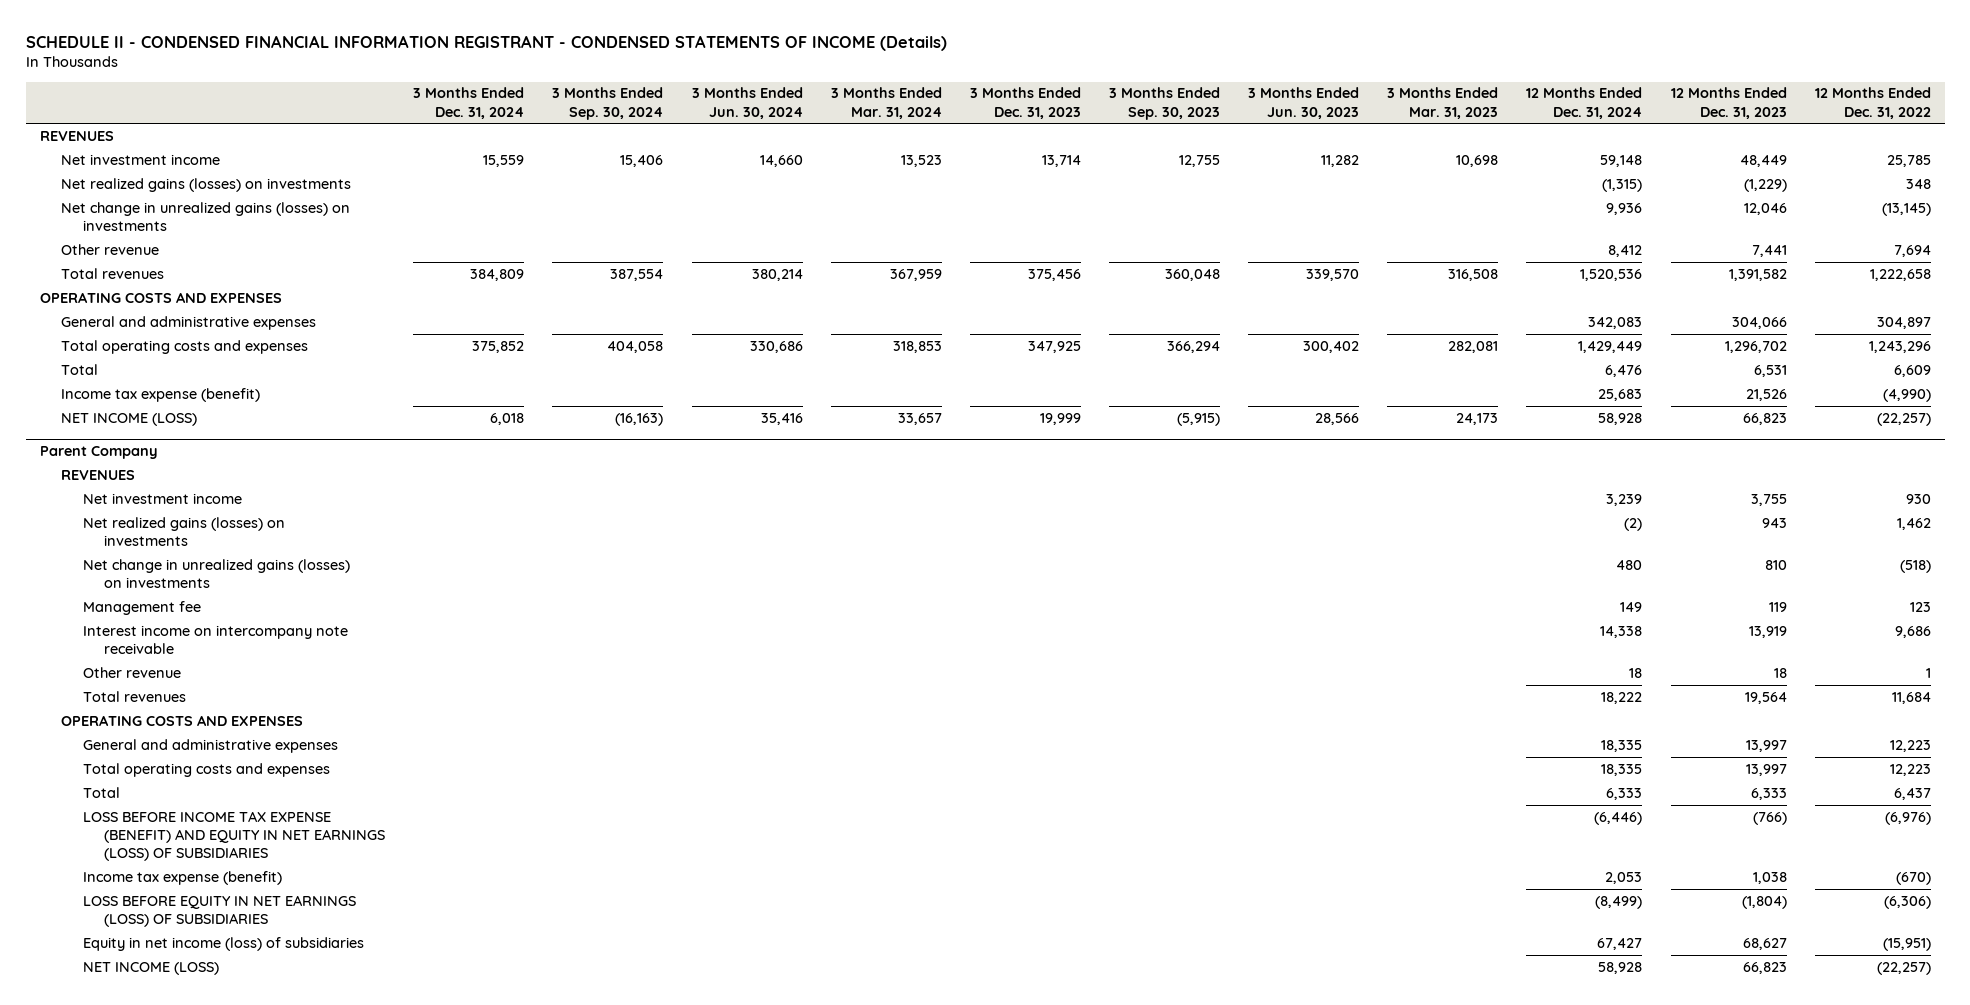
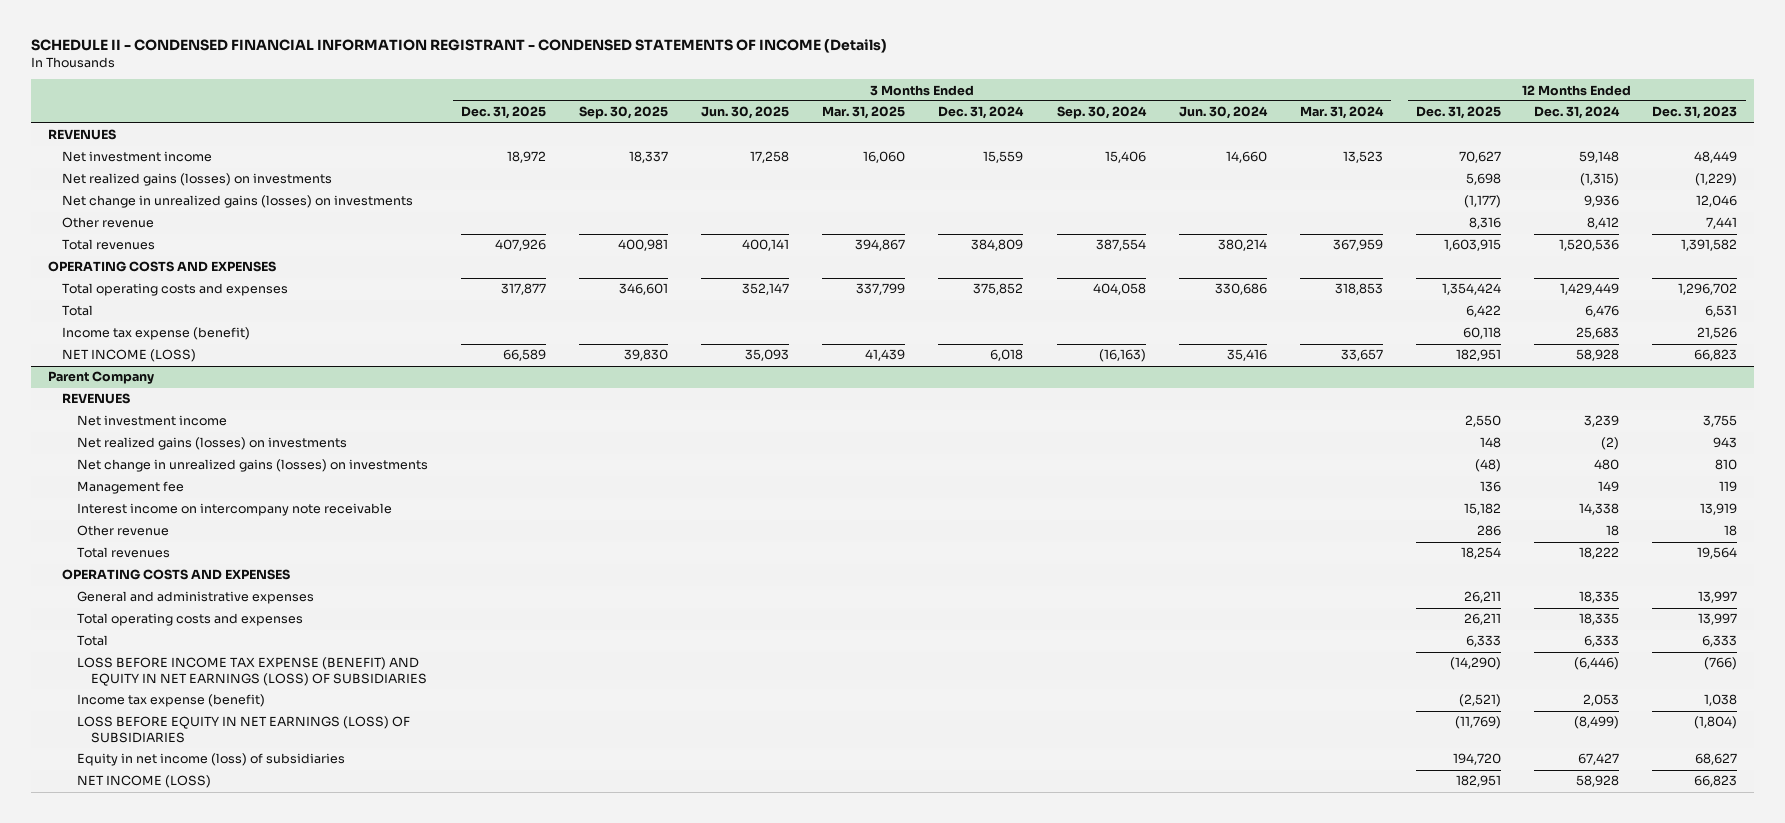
- | 3 Months Ended Dec. 31, 2024 | 3 Months Ended Sep. 30, 2024 | 3 Months Ended Jun. 30, 2024 | 3 Months Ended Mar. 31, 2024 | 3 Months Ended Dec. 31, 2023 | 3 Months Ended Sep. 30, 2023 | 3 Months Ended Jun. 30, 2023 | 3 Months Ended Mar. 31, 2023 | 12 Months Ended Dec. 31, 2024 | 12 Months Ended Dec. 31, 2023 | 12 Months Ended Dec. 31, 2022
+ | 3 Months Ended Dec. 31, 2025 | 3 Months Ended Sep. 30, 2025 | 3 Months Ended Jun. 30, 2025 | 3 Months Ended Mar. 31, 2025 | 3 Months Ended Dec. 31, 2024 | 3 Months Ended Sep. 30, 2024 | 3 Months Ended Jun. 30, 2024 | 3 Months Ended Mar. 31, 2024 | 12 Months Ended Dec. 31, 2025 | 12 Months Ended Dec. 31, 2024 | 12 Months Ended Dec. 31, 2023
- General and administrative expenses | | | | | | | | | 342,083 | 304,066 | 304,897

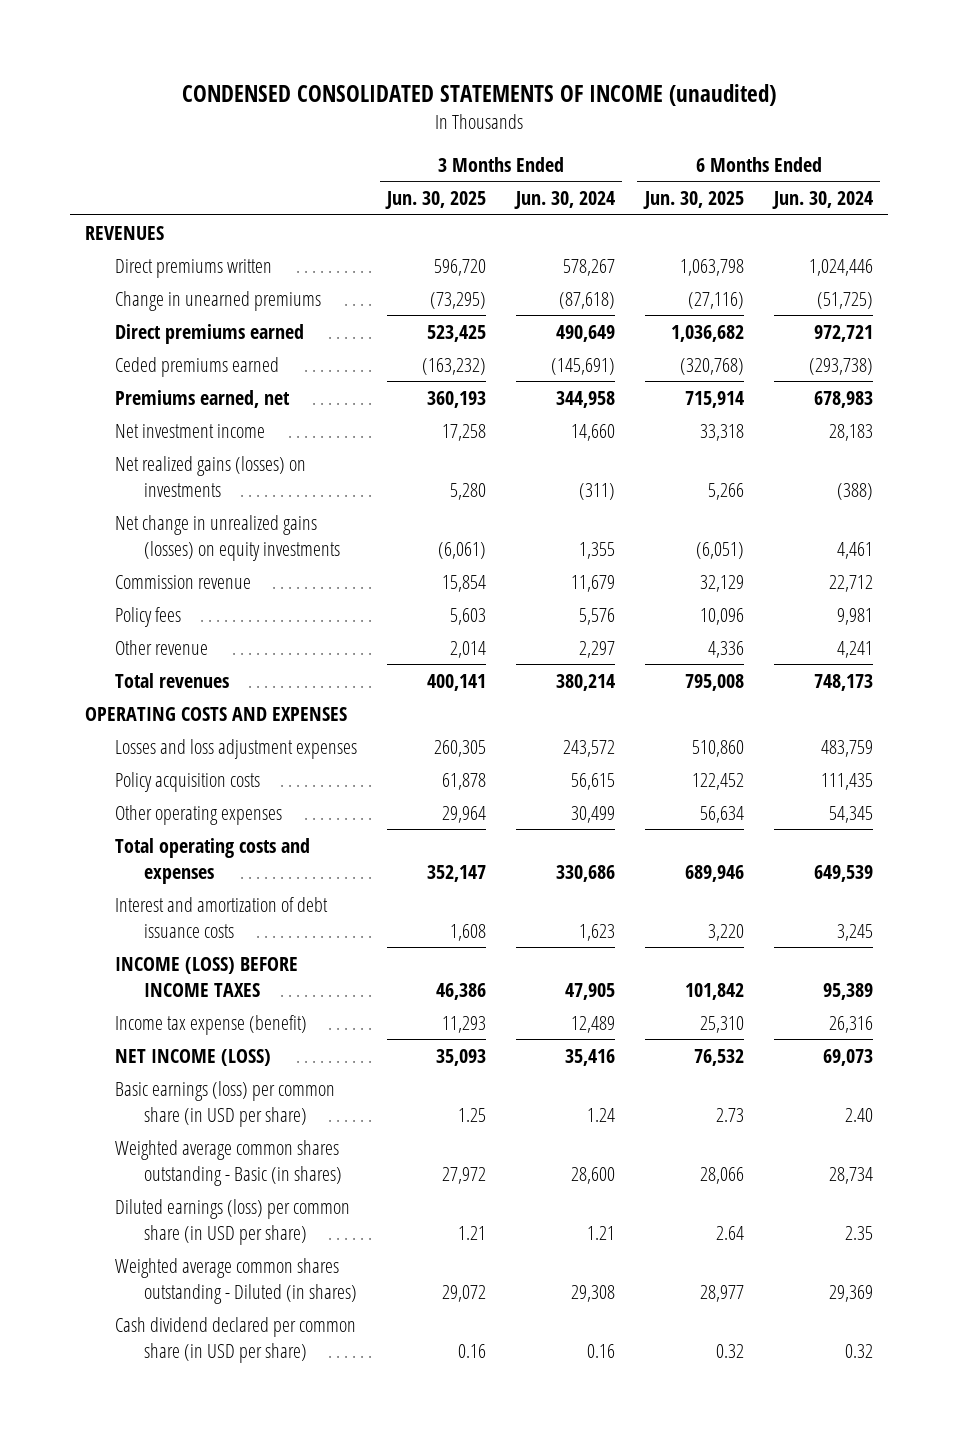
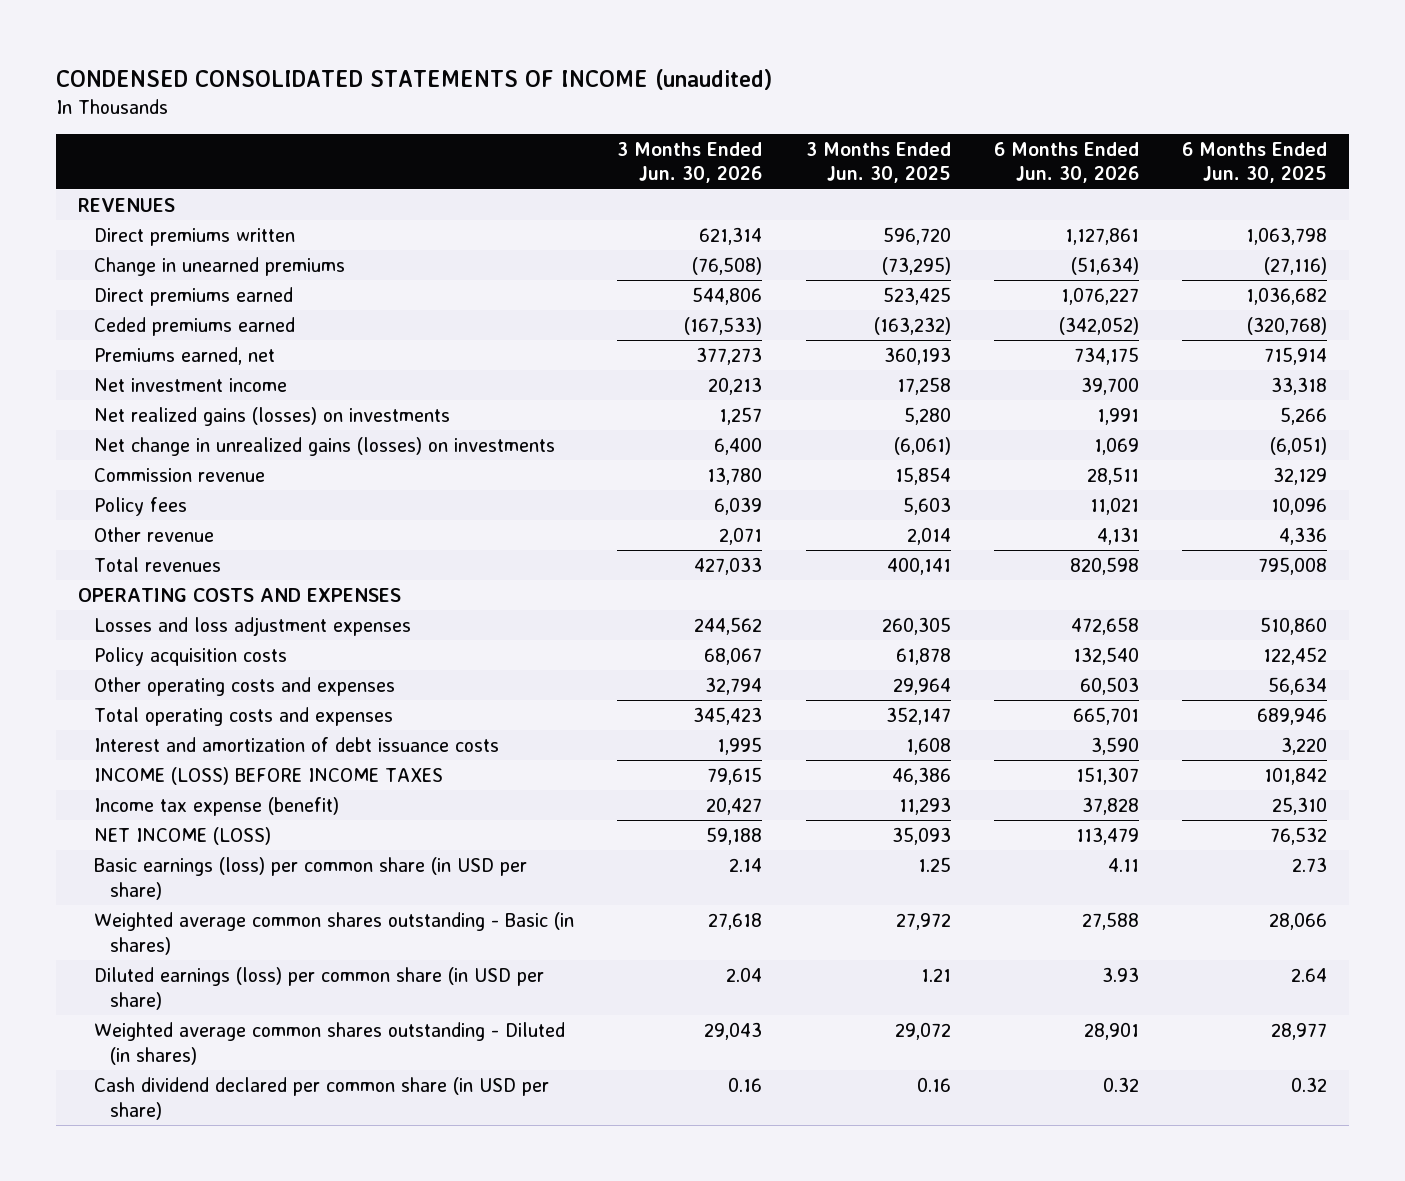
- | 3 Months Ended Jun. 30, 2025 | 3 Months Ended Jun. 30, 2024 | 6 Months Ended Jun. 30, 2025 | 6 Months Ended Jun. 30, 2024
+ | 3 Months Ended Jun. 30, 2026 | 3 Months Ended Jun. 30, 2025 | 6 Months Ended Jun. 30, 2026 | 6 Months Ended Jun. 30, 2025
- Net change in unrealized gains (losses) on equity investments | (6,061) | 1,355 | (6,051) | 4,461
+ Net change in unrealized gains (losses) on investments | 6,400 | (6,061) | 1,069 | (6,051)
- Other operating expenses | 29,964 | 30,499 | 56,634 | 54,345
+ Other operating costs and expenses | 32,794 | 29,964 | 60,503 | 56,634

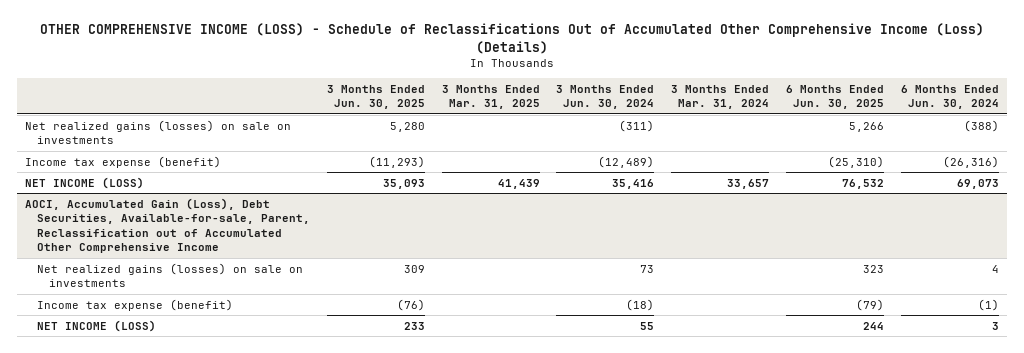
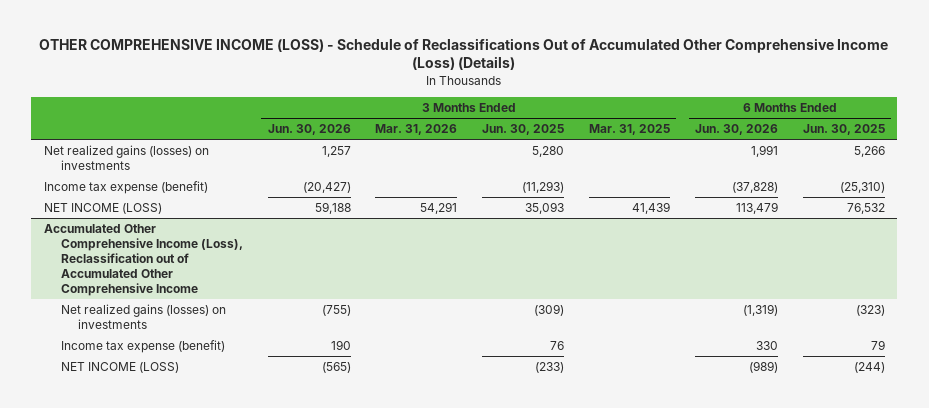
- | 3 Months Ended Jun. 30, 2025 | 3 Months Ended Mar. 31, 2025 | 3 Months Ended Jun. 30, 2024 | 3 Months Ended Mar. 31, 2024 | 6 Months Ended Jun. 30, 2025 | 6 Months Ended Jun. 30, 2024
+ | 3 Months Ended Jun. 30, 2026 | 3 Months Ended Mar. 31, 2026 | 3 Months Ended Jun. 30, 2025 | 3 Months Ended Mar. 31, 2025 | 6 Months Ended Jun. 30, 2026 | 6 Months Ended Jun. 30, 2025
- Net realized gains (losses) on sale on investments | 5,280 | | (311) | | 5,266 | (388)
+ Net realized gains (losses) on investments | 1,257 | | 5,280 | | 1,991 | 5,266
- AOCI, Accumulated Gain (Loss), Debt Securities, Available-for-sale, Parent, Reclassification out of Accumulated Other Comprehensive Income
- Net realized gains (losses) on sale on investments | 309 | | 73 | | 323 | 4
- Income tax expense (benefit) | (76) | | (18) | | (79) | (1)
- NET INCOME (LOSS) | 233 | | 55 | | 244 | 3
+ Accumulated Other Comprehensive Income (Loss), Reclassification out of Accumulated Other Comprehensive Income
+ Net realized gains (losses) on investments | (755) | | (309) | | (1,319) | (323)
+ Income tax expense (benefit) | 190 | | 76 | | 330 | 79
+ NET INCOME (LOSS) | (565) | | (233) | | (989) | (244)

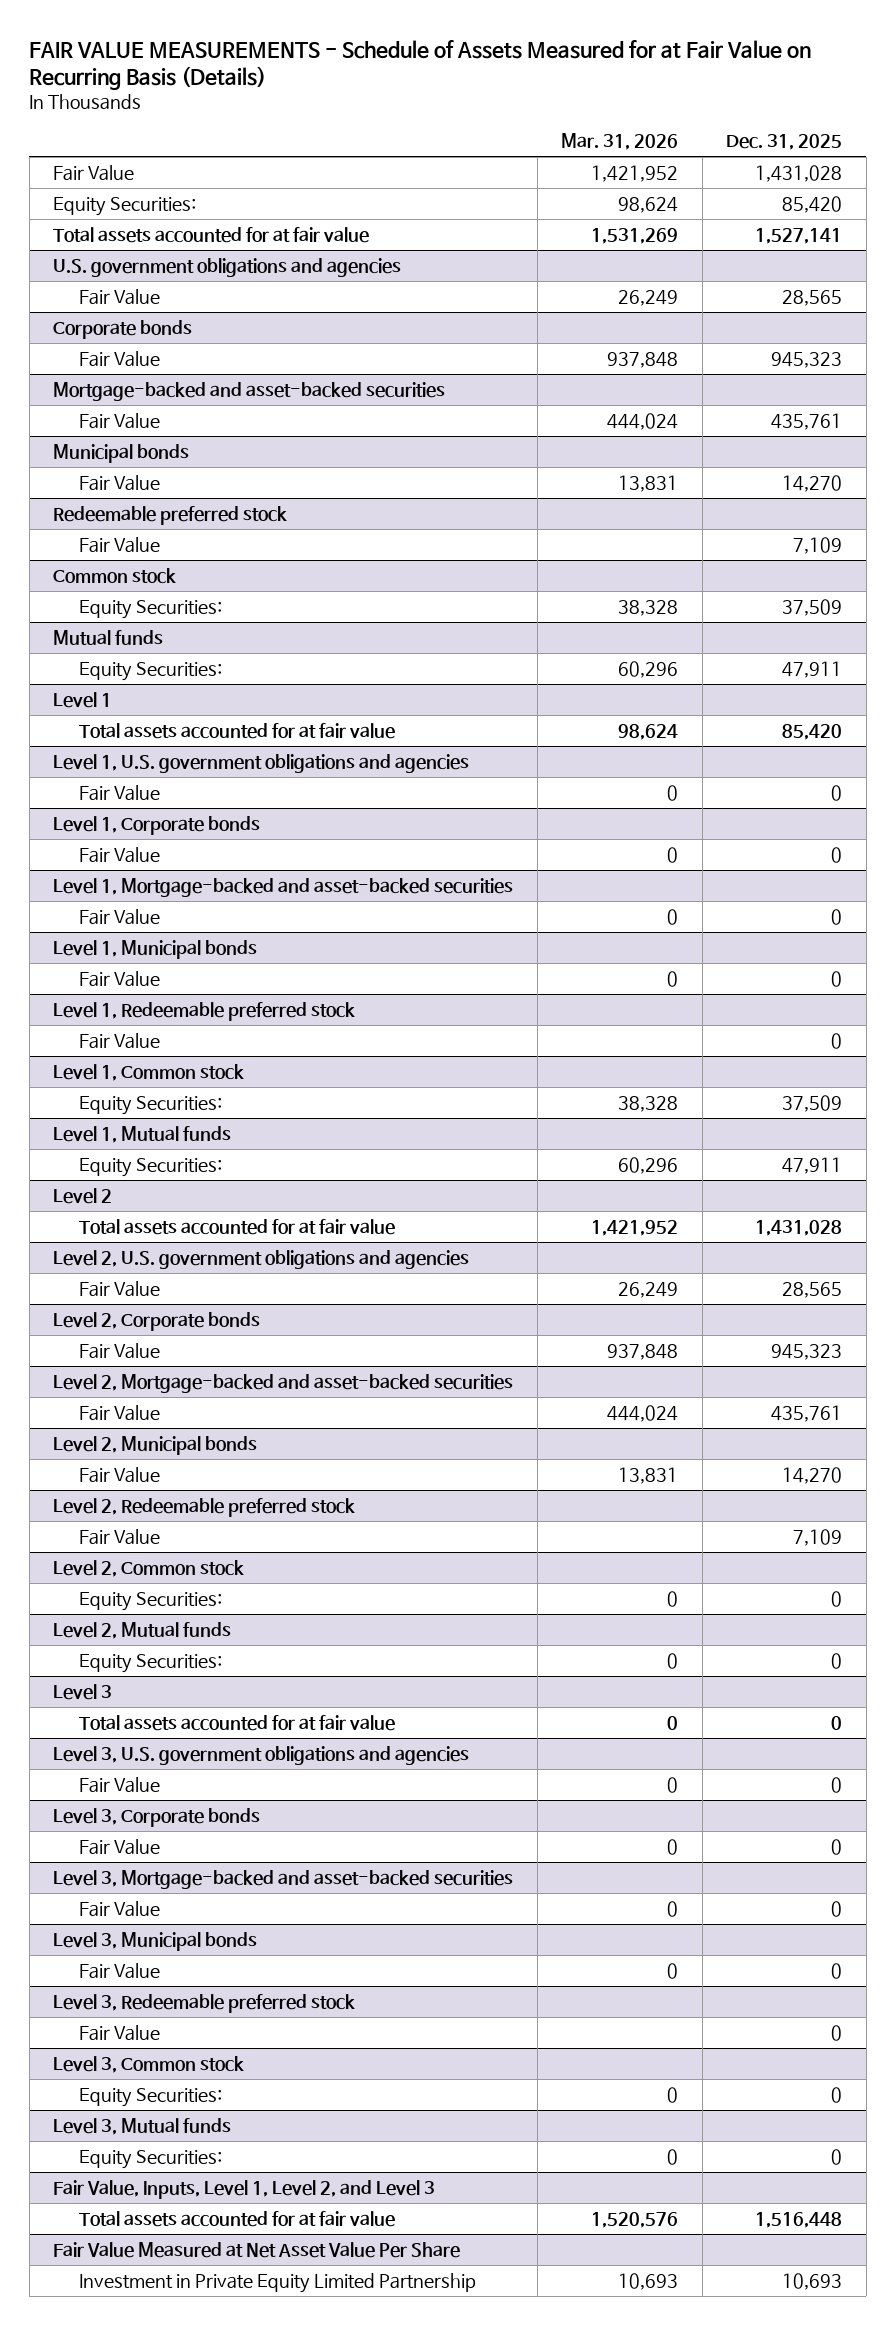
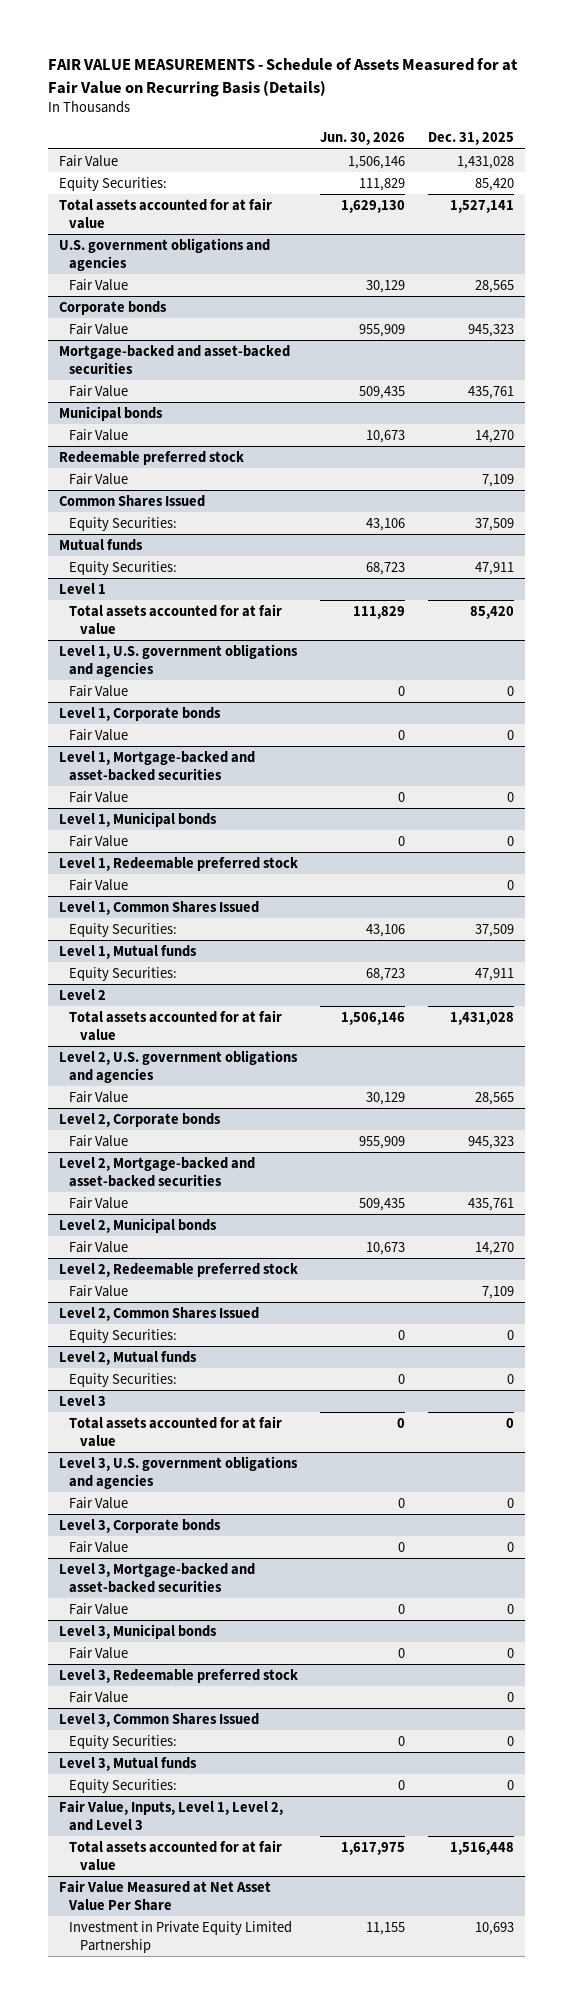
- | Mar. 31, 2026 | Dec. 31, 2025
+ | Jun. 30, 2026 | Dec. 31, 2025
- Common stock
+ Common Shares Issued
- Level 1, Common stock
+ Level 1, Common Shares Issued
- Level 2, Common stock
+ Level 2, Common Shares Issued
- Level 3, Common stock
+ Level 3, Common Shares Issued

